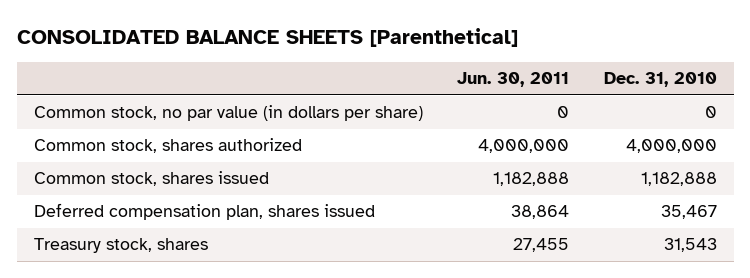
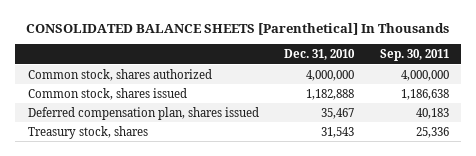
- CONSOLIDATED BALANCE SHEETS [Parenthetical]
+ CONSOLIDATED BALANCE SHEETS [Parenthetical] In Thousands
- | Jun. 30, 2011 | Dec. 31, 2010
+ | Dec. 31, 2010 | Sep. 30, 2011
- Common stock, no par value (in dollars per share) | 0 | 0

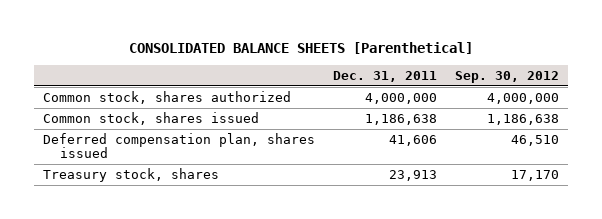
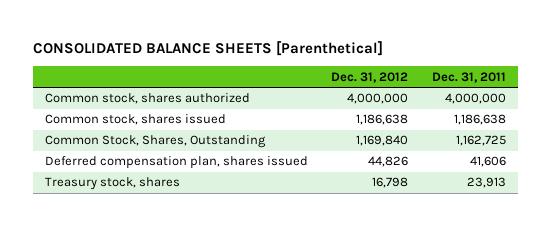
- | Dec. 31, 2011 | Sep. 30, 2012
+ | Dec. 31, 2012 | Dec. 31, 2011
+ Common Stock, Shares, Outstanding | 1,169,840 | 1,162,725

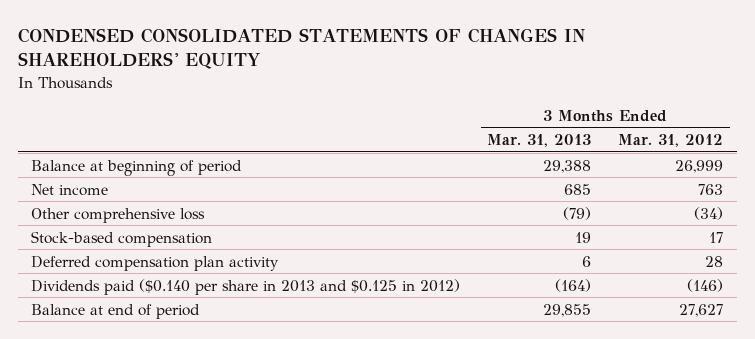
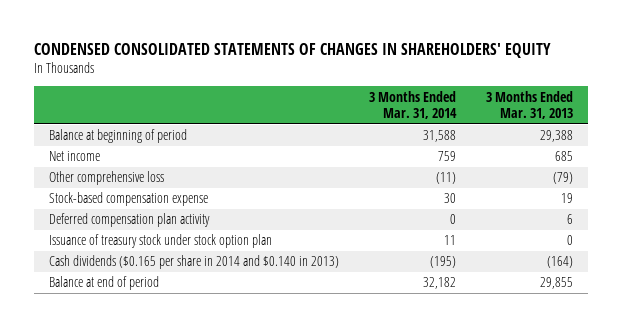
- | 3 Months Ended Mar. 31, 2013 | 3 Months Ended Mar. 31, 2012
+ | 3 Months Ended Mar. 31, 2014 | 3 Months Ended Mar. 31, 2013
- Stock-based compensation | 19 | 17
+ Stock-based compensation expense | 30 | 19
- Dividends paid ($0.140 per share in 2013 and $0.125 in 2012) | (164) | (146)
+ Issuance of treasury stock under stock option plan | 11 | 0
+ Cash dividends ($0.165 per share in 2014 and $0.140 in 2013) | (195) | (164)

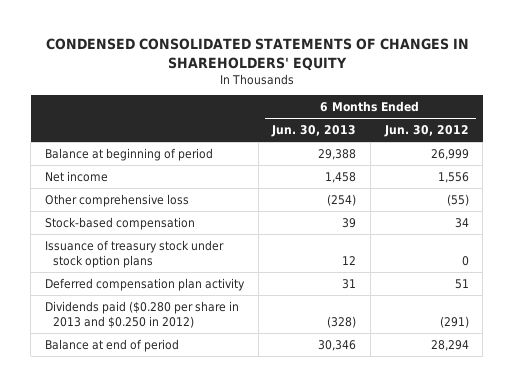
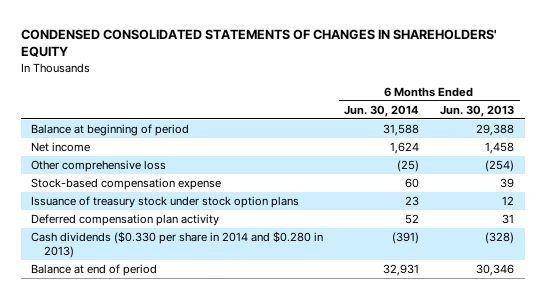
- | 6 Months Ended Jun. 30, 2013 | 6 Months Ended Jun. 30, 2012
+ | 6 Months Ended Jun. 30, 2014 | 6 Months Ended Jun. 30, 2013
- Stock-based compensation | 39 | 34
+ Stock-based compensation expense | 60 | 39
- Dividends paid ($0.280 per share in 2013 and $0.250 in 2012) | (328) | (291)
+ Cash dividends ($0.330 per share in 2014 and $0.280 in 2013) | (391) | (328)

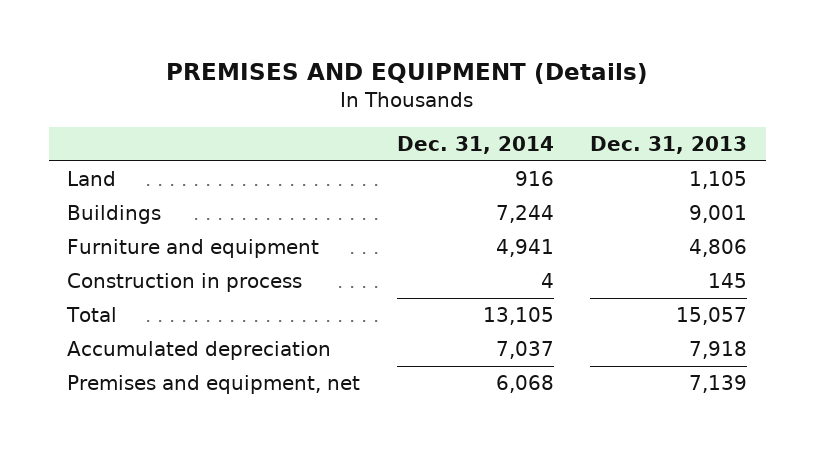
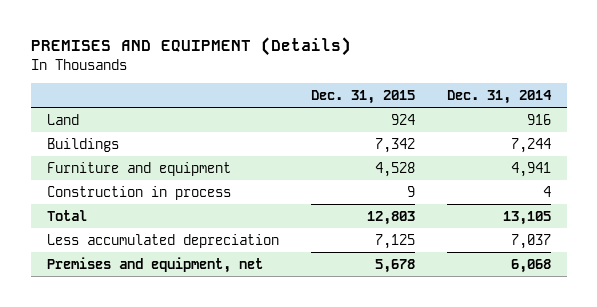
- | Dec. 31, 2014 | Dec. 31, 2013
+ | Dec. 31, 2015 | Dec. 31, 2014
- Accumulated depreciation | 7,037 | 7,918
+ Less accumulated depreciation | 7,125 | 7,037

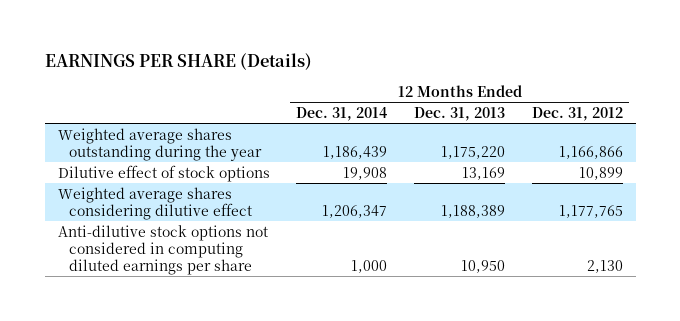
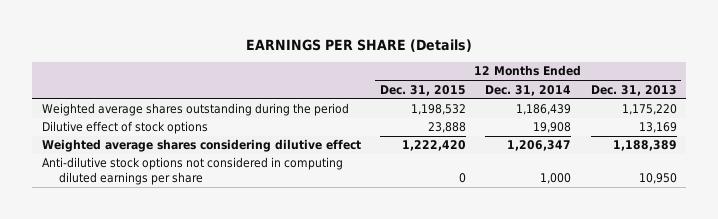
- | 12 Months Ended Dec. 31, 2014 | 12 Months Ended Dec. 31, 2013 | 12 Months Ended Dec. 31, 2012
+ | 12 Months Ended Dec. 31, 2015 | 12 Months Ended Dec. 31, 2014 | 12 Months Ended Dec. 31, 2013
- Weighted average shares outstanding during the year | 1,186,439 | 1,175,220 | 1,166,866
+ Weighted average shares outstanding during the period | 1,198,532 | 1,186,439 | 1,175,220

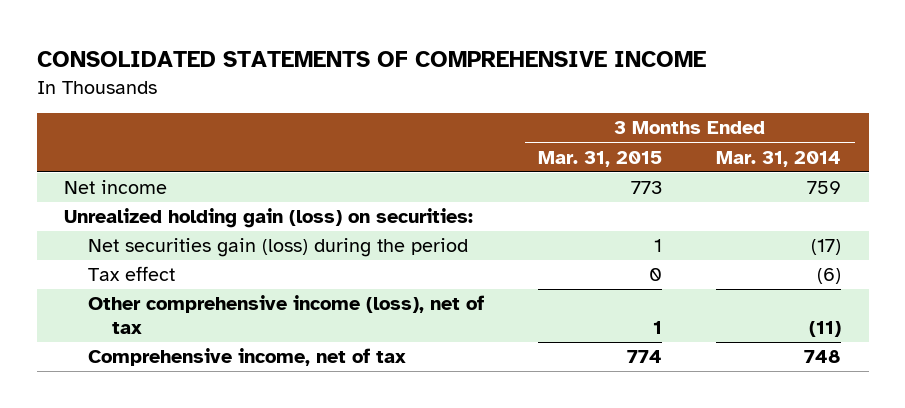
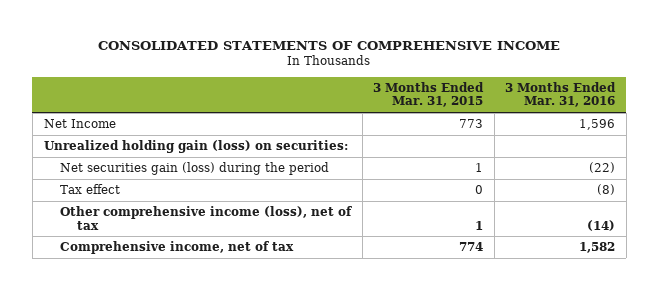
- | 3 Months Ended Mar. 31, 2015 | 3 Months Ended Mar. 31, 2014
+ | 3 Months Ended Mar. 31, 2015 | 3 Months Ended Mar. 31, 2016
- Net income | 773 | 759
+ Net Income | 773 | 1,596

